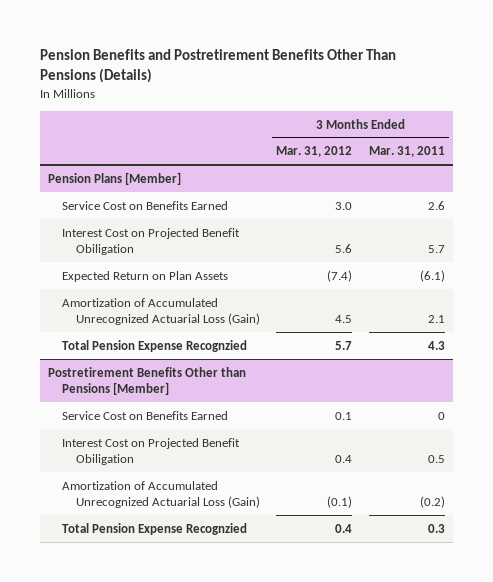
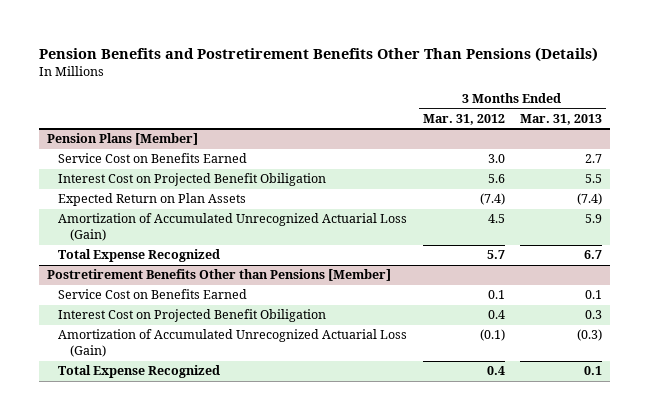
- | 3 Months Ended Mar. 31, 2012 | 3 Months Ended Mar. 31, 2011
+ | 3 Months Ended Mar. 31, 2012 | 3 Months Ended Mar. 31, 2013
@ Pension Plans [Member]
- Total Pension Expense Recognzied | 5.7 | 4.3
+ Total Expense Recognized | 5.7 | 6.7
@ Postretirement Benefits Other than Pensions [Member]
- Total Pension Expense Recognzied | 0.4 | 0.3
+ Total Expense Recognized | 0.4 | 0.1

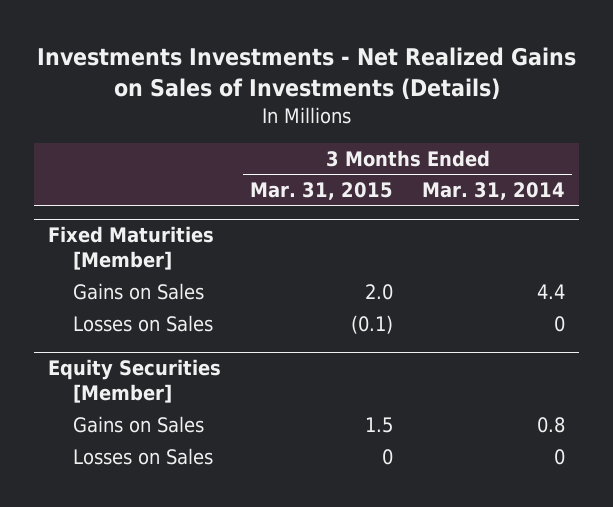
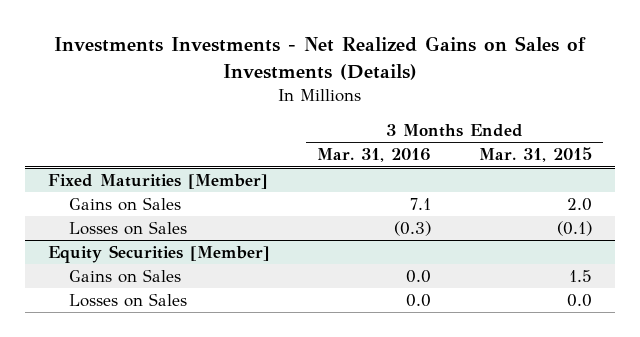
- | 3 Months Ended Mar. 31, 2015 | 3 Months Ended Mar. 31, 2014
+ | 3 Months Ended Mar. 31, 2016 | 3 Months Ended Mar. 31, 2015
@ Equity Securities [Member]
- Losses on Sales | 0 | 0
+ Losses on Sales | 0.0 | 0.0

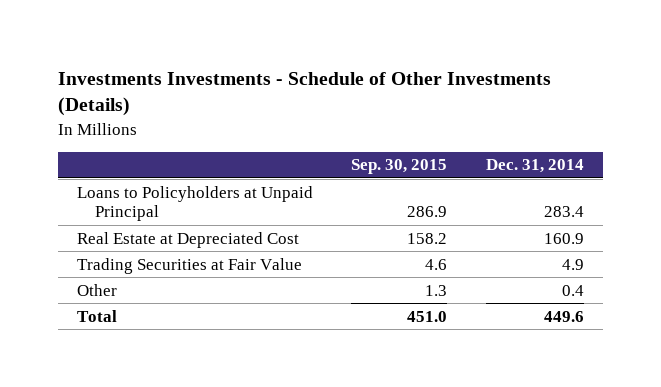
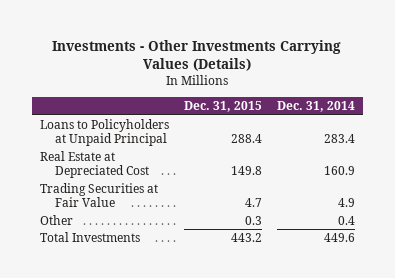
- Investments Investments - Schedule of Other Investments (Details)
+ Investments - Other Investments Carrying Values (Details)
- | Sep. 30, 2015 | Dec. 31, 2014
+ | Dec. 31, 2015 | Dec. 31, 2014
- Total | 451.0 | 449.6
+ Total Investments | 443.2 | 449.6

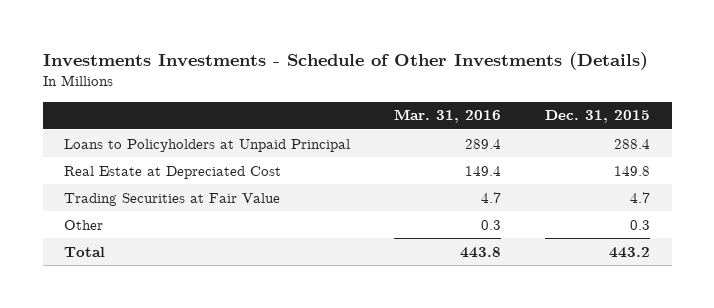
- Investments - Other Investments Carrying Values (Details)
+ Investments Investments - Schedule of Other Investments (Details)
- | Dec. 31, 2015 | Dec. 31, 2014
+ | Mar. 31, 2016 | Dec. 31, 2015
- Total Investments | 443.2 | 449.6
+ Total | 443.8 | 443.2

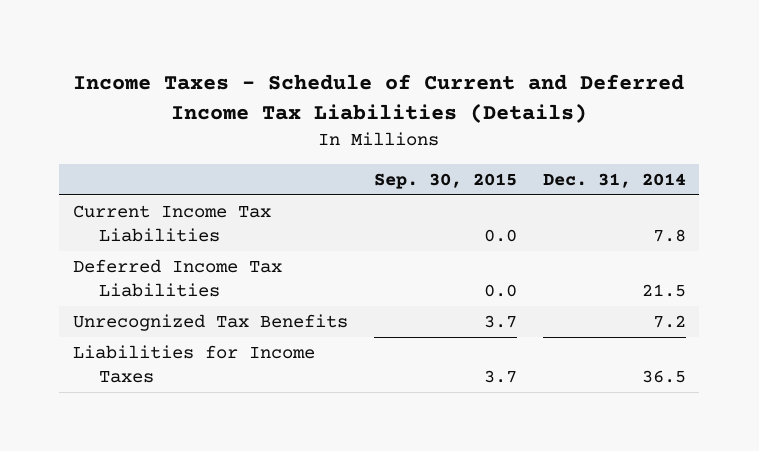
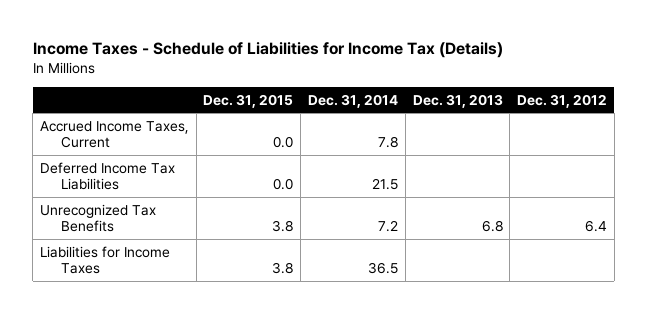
- Income Taxes - Schedule of Current and Deferred Income Tax Liabilities (Details)
+ Income Taxes - Schedule of Liabilities for Income Tax (Details)
- | Sep. 30, 2015 | Dec. 31, 2014
+ | Dec. 31, 2015 | Dec. 31, 2014 | Dec. 31, 2013 | Dec. 31, 2012
- Current Income Tax Liabilities | 0.0 | 7.8
+ Accrued Income Taxes, Current | 0.0 | 7.8 | |

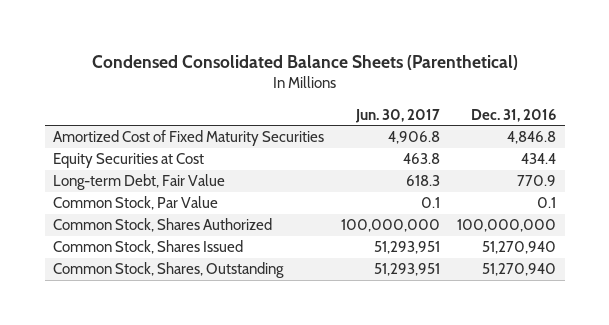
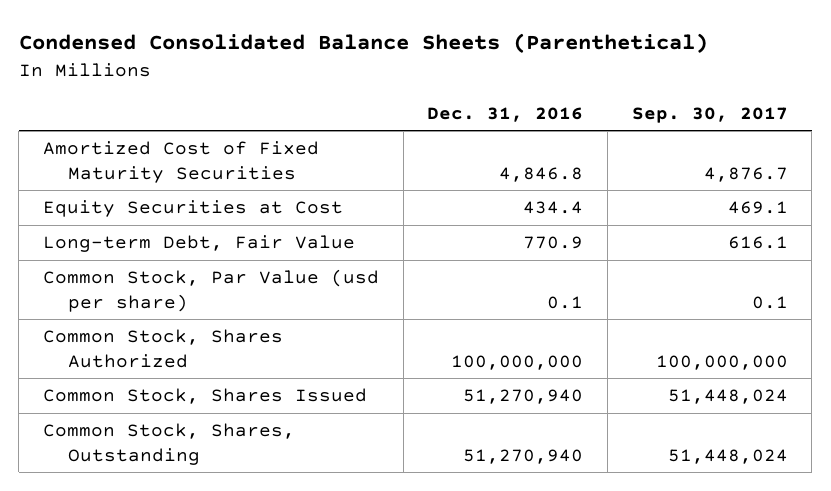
- | Jun. 30, 2017 | Dec. 31, 2016
+ | Dec. 31, 2016 | Sep. 30, 2017
- Common Stock, Par Value | 0.1 | 0.1
+ Common Stock, Par Value (usd per share) | 0.1 | 0.1

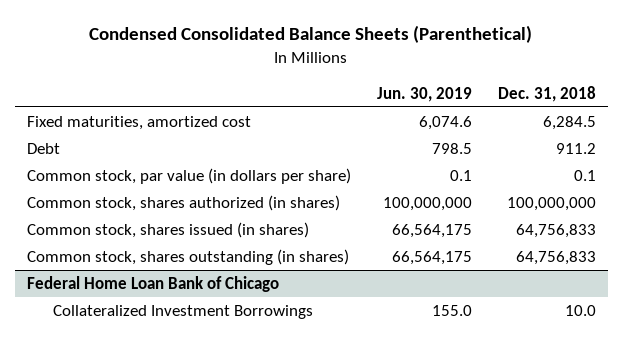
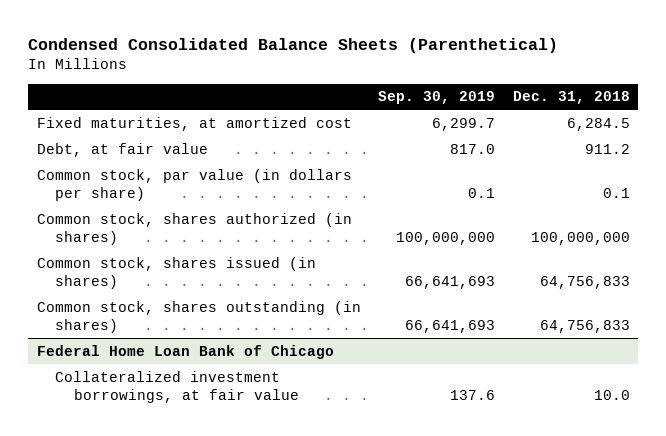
- | Jun. 30, 2019 | Dec. 31, 2018
+ | Sep. 30, 2019 | Dec. 31, 2018
- Fixed maturities, amortized cost | 6,074.6 | 6,284.5
- Debt | 798.5 | 911.2
+ Fixed maturities, at amortized cost | 6,299.7 | 6,284.5
+ Debt, at fair value | 817.0 | 911.2
@ Federal Home Loan Bank of Chicago
- Collateralized Investment Borrowings | 155.0 | 10.0
+ Collateralized investment borrowings, at fair value | 137.6 | 10.0

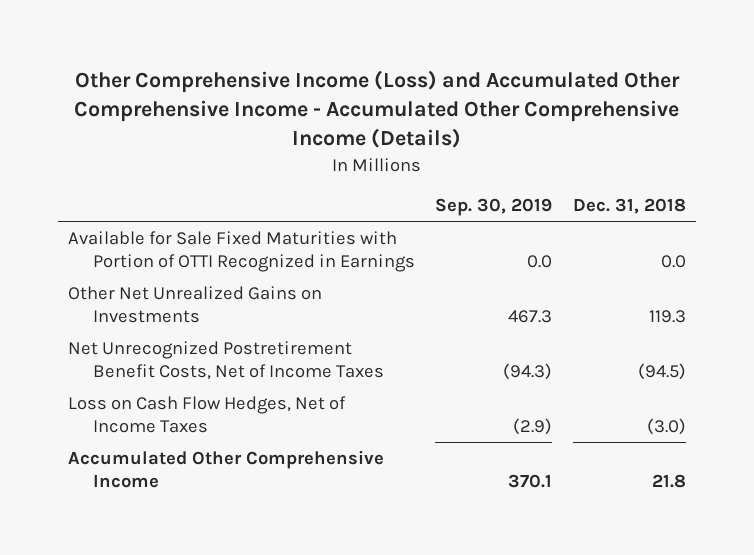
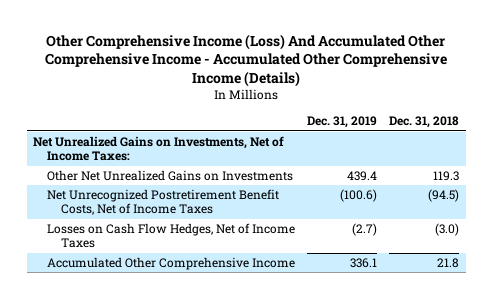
- Other Comprehensive Income (Loss) and Accumulated Other Comprehensive Income - Accumulated Other Comprehensive Income (Details)
+ Other Comprehensive Income (Loss) And Accumulated Other Comprehensive Income - Accumulated Other Comprehensive Income (Details)
- | Sep. 30, 2019 | Dec. 31, 2018
+ | Dec. 31, 2019 | Dec. 31, 2018
- Available for Sale Fixed Maturities with Portion of OTTI Recognized in Earnings | 0.0 | 0.0
+ Net Unrealized Gains on Investments, Net of Income Taxes:
- Loss on Cash Flow Hedges, Net of Income Taxes | (2.9) | (3.0)
+ Losses on Cash Flow Hedges, Net of Income Taxes | (2.7) | (3.0)

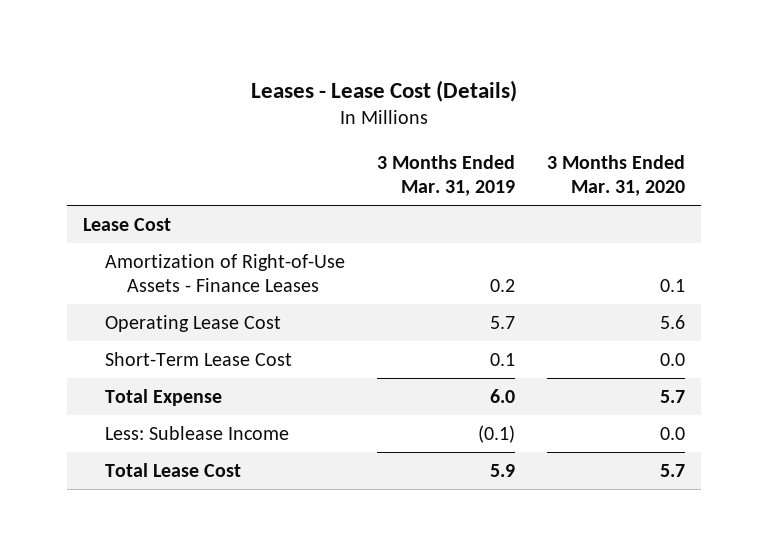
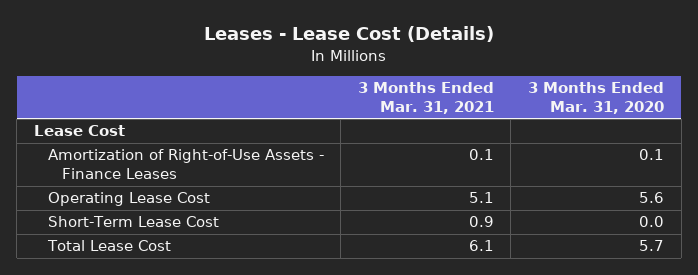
- | 3 Months Ended Mar. 31, 2019 | 3 Months Ended Mar. 31, 2020
+ | 3 Months Ended Mar. 31, 2021 | 3 Months Ended Mar. 31, 2020
- Total Expense | 6.0 | 5.7
- Less: Sublease Income | (0.1) | 0.0

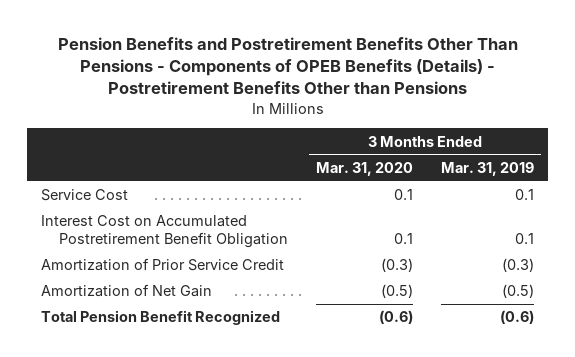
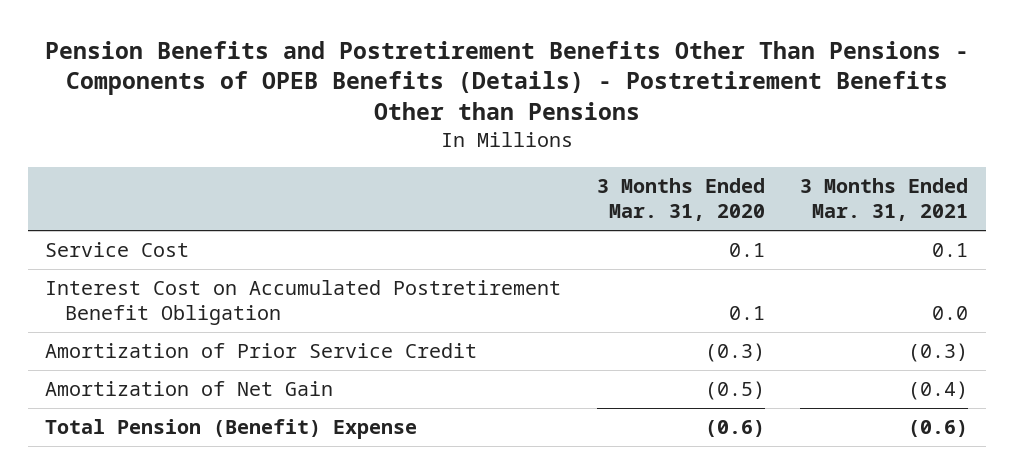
- | 3 Months Ended Mar. 31, 2020 | 3 Months Ended Mar. 31, 2019
+ | 3 Months Ended Mar. 31, 2020 | 3 Months Ended Mar. 31, 2021
- Total Pension Benefit Recognized | (0.6) | (0.6)
+ Total Pension (Benefit) Expense | (0.6) | (0.6)

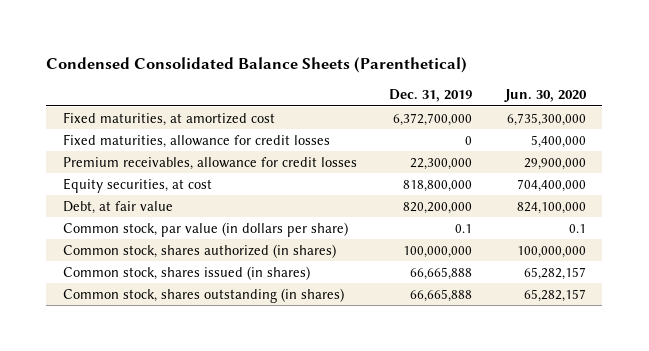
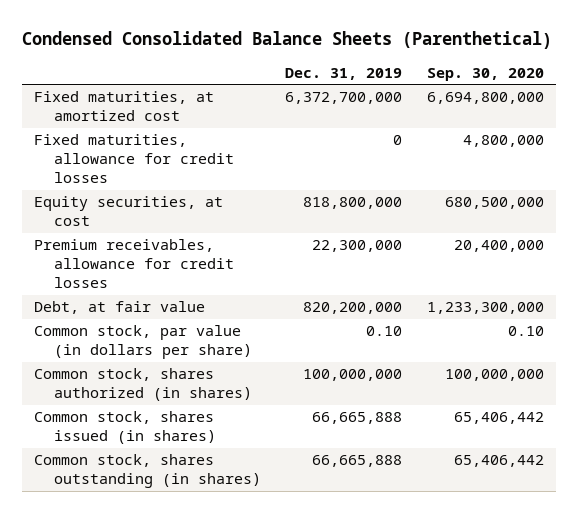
- | Dec. 31, 2019 | Jun. 30, 2020
+ | Dec. 31, 2019 | Sep. 30, 2020
moved down: Premium receivables, allowance for credit losses | 22,300,000 | 20,400,000
- Common stock, par value (in dollars per share) | 0.1 | 0.1
+ Common stock, par value (in dollars per share) | 0.10 | 0.10

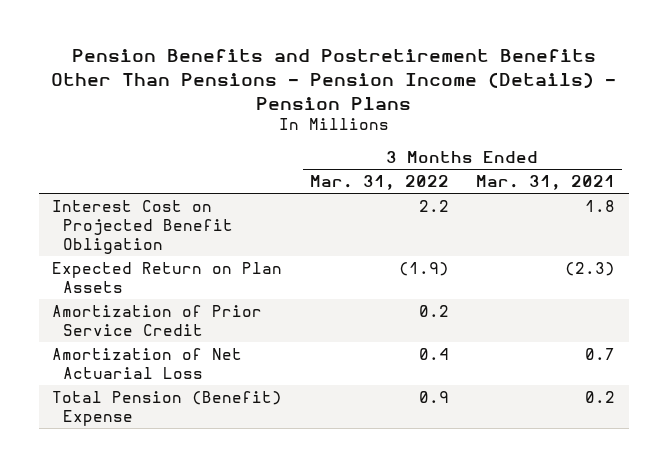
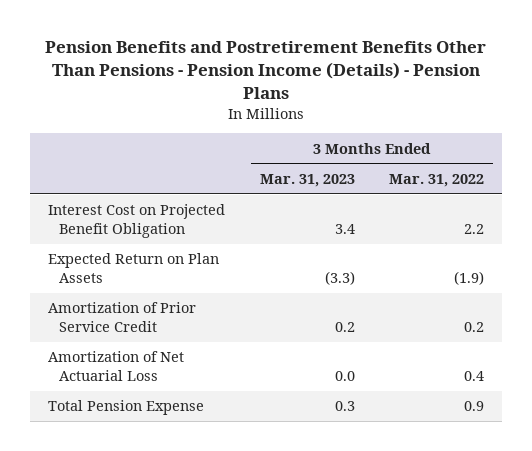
- | 3 Months Ended Mar. 31, 2022 | 3 Months Ended Mar. 31, 2021
+ | 3 Months Ended Mar. 31, 2023 | 3 Months Ended Mar. 31, 2022
- Total Pension (Benefit) Expense | 0.9 | 0.2
+ Total Pension Expense | 0.3 | 0.9

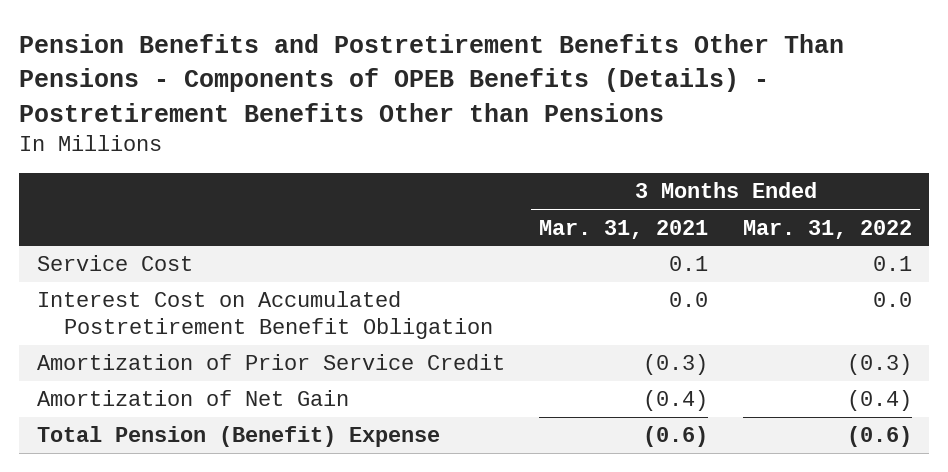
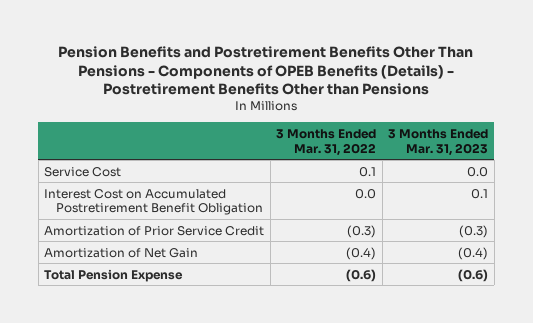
- | 3 Months Ended Mar. 31, 2021 | 3 Months Ended Mar. 31, 2022
+ | 3 Months Ended Mar. 31, 2022 | 3 Months Ended Mar. 31, 2023
- Total Pension (Benefit) Expense | (0.6) | (0.6)
+ Total Pension Expense | (0.6) | (0.6)

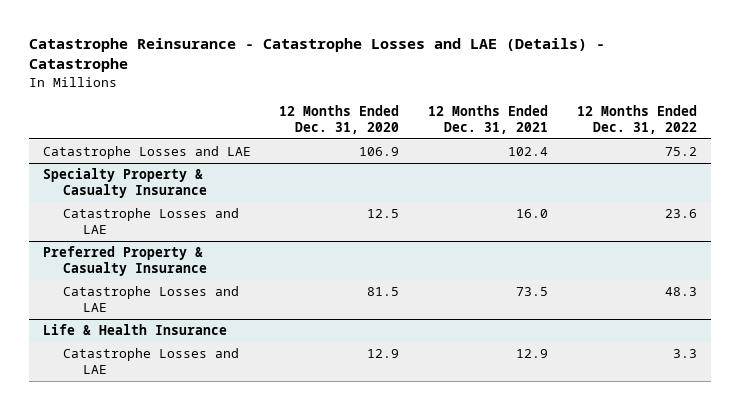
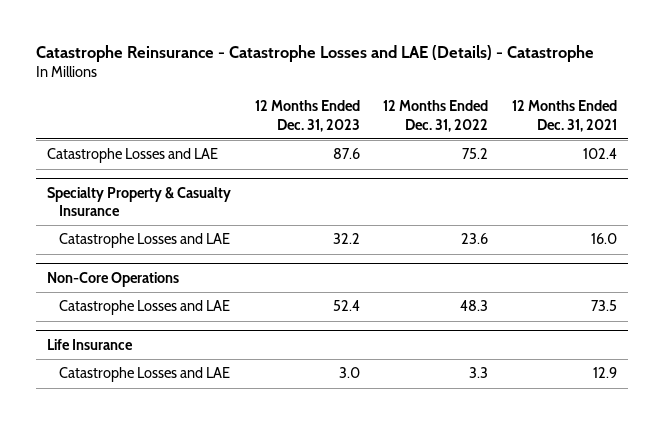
- | 12 Months Ended Dec. 31, 2020 | 12 Months Ended Dec. 31, 2021 | 12 Months Ended Dec. 31, 2022
+ | 12 Months Ended Dec. 31, 2023 | 12 Months Ended Dec. 31, 2022 | 12 Months Ended Dec. 31, 2021
- Preferred Property & Casualty Insurance
+ Non-Core Operations
- Life & Health Insurance
+ Life Insurance

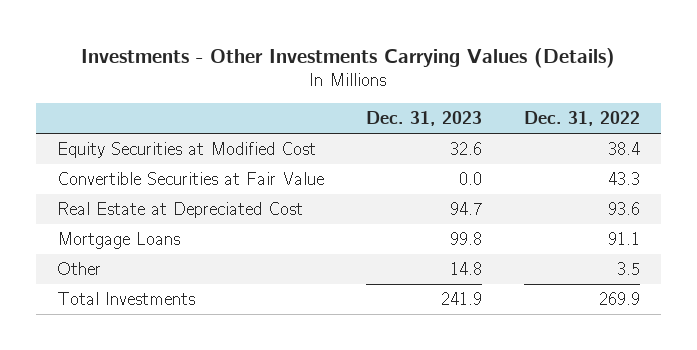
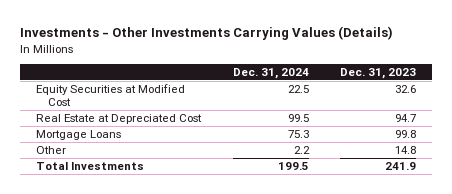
- | Dec. 31, 2023 | Dec. 31, 2022
+ | Dec. 31, 2024 | Dec. 31, 2023
- Convertible Securities at Fair Value | 0.0 | 43.3

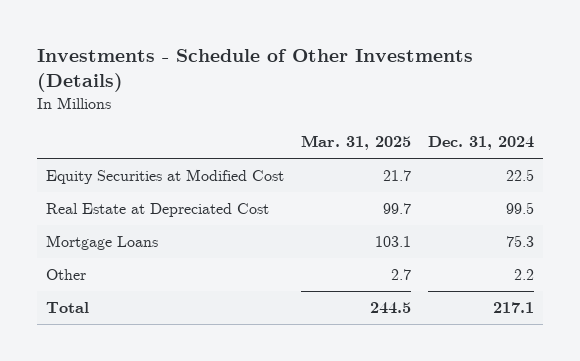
- Investments - Other Investments Carrying Values (Details)
+ Investments - Schedule of Other Investments (Details)
- | Dec. 31, 2024 | Dec. 31, 2023
+ | Mar. 31, 2025 | Dec. 31, 2024
- Total Investments | 199.5 | 241.9
+ Total | 244.5 | 217.1

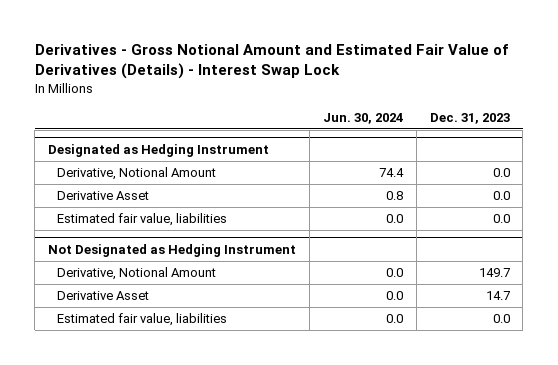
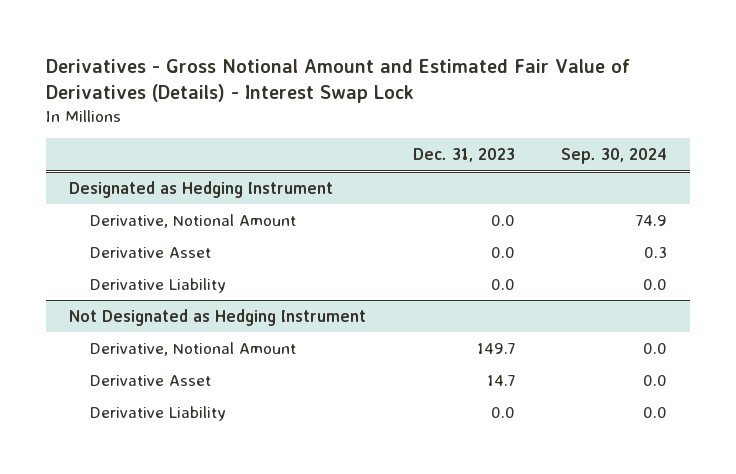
- | Jun. 30, 2024 | Dec. 31, 2023
+ | Dec. 31, 2023 | Sep. 30, 2024
@ Designated as Hedging Instrument
- Estimated fair value, liabilities | 0.0 | 0.0
+ Derivative Liability | 0.0 | 0.0
@ Not Designated as Hedging Instrument
- Estimated fair value, liabilities | 0.0 | 0.0
+ Derivative Liability | 0.0 | 0.0

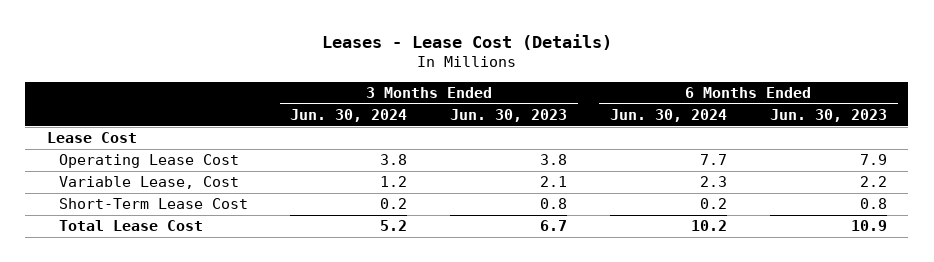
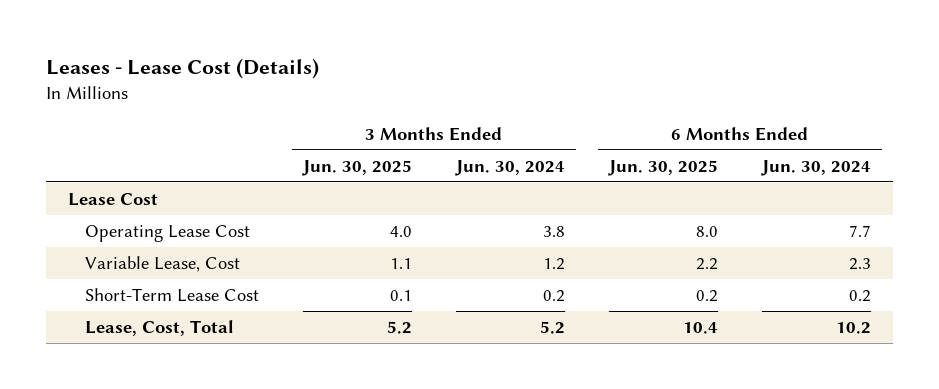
- | 3 Months Ended Jun. 30, 2024 | 3 Months Ended Jun. 30, 2023 | 6 Months Ended Jun. 30, 2024 | 6 Months Ended Jun. 30, 2023
+ | 3 Months Ended Jun. 30, 2025 | 3 Months Ended Jun. 30, 2024 | 6 Months Ended Jun. 30, 2025 | 6 Months Ended Jun. 30, 2024
- Total Lease Cost | 5.2 | 6.7 | 10.2 | 10.9
+ Lease, Cost, Total | 5.2 | 5.2 | 10.4 | 10.2

